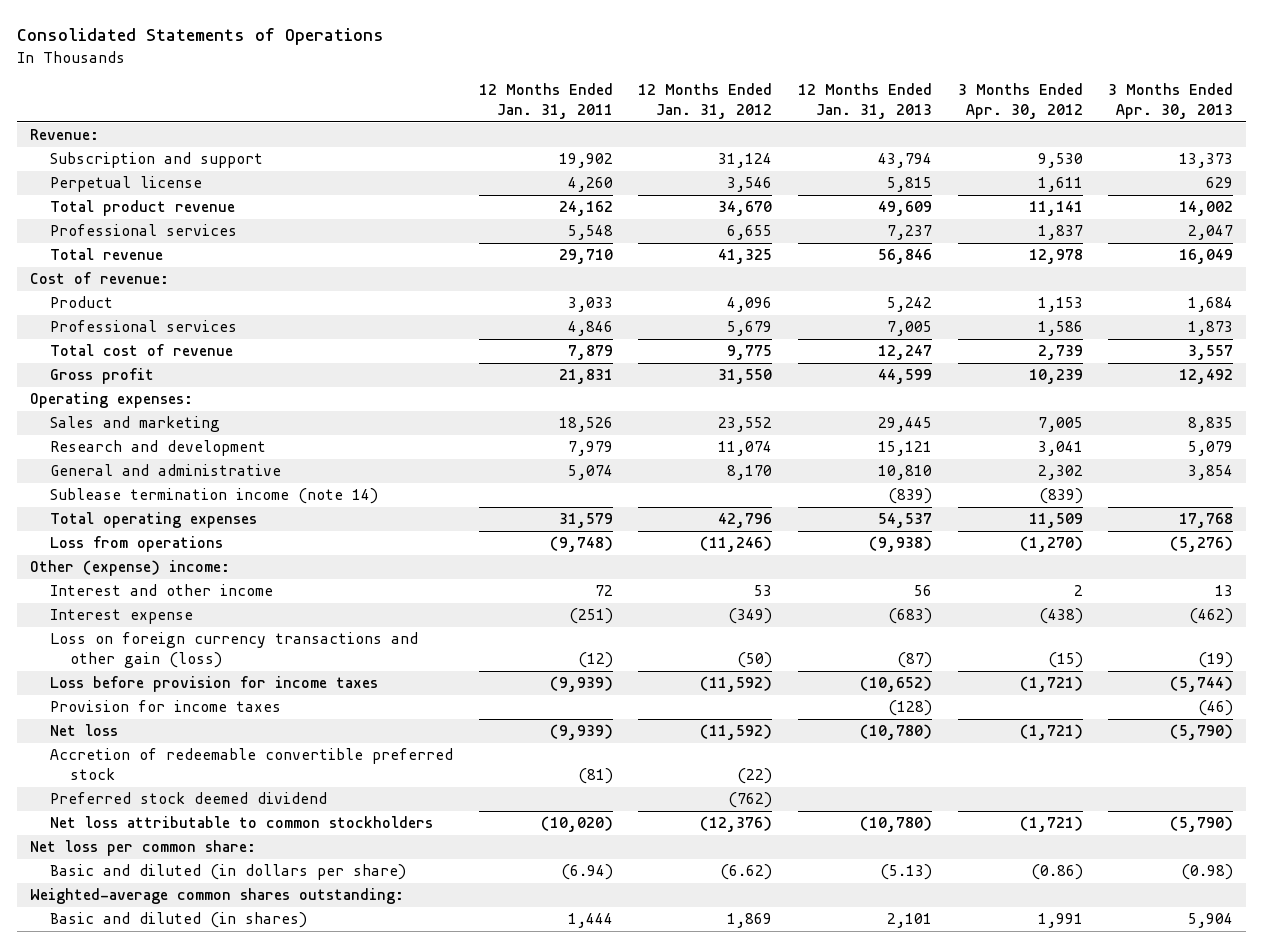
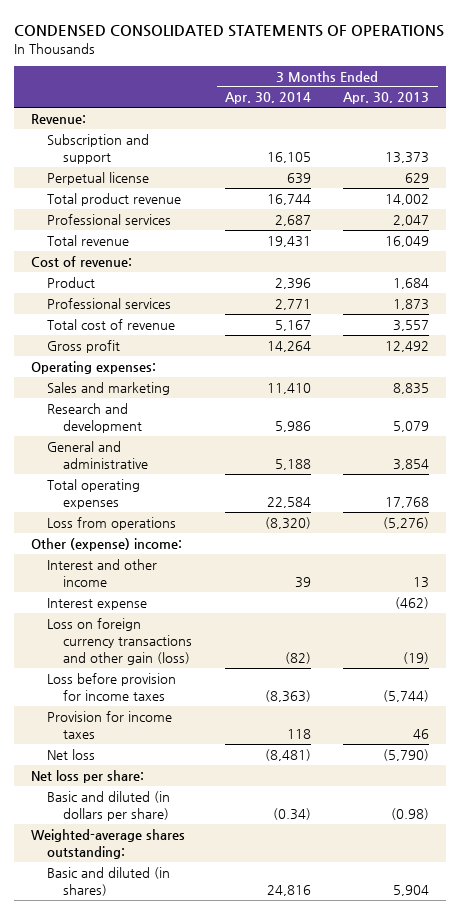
- Consolidated Statements of Operations
+ CONDENSED CONSOLIDATED STATEMENTS OF OPERATIONS
- | 12 Months Ended Jan. 31, 2011 | 12 Months Ended Jan. 31, 2012 | 12 Months Ended Jan. 31, 2013 | 3 Months Ended Apr. 30, 2012 | 3 Months Ended Apr. 30, 2013
+ | 3 Months Ended Apr. 30, 2014 | 3 Months Ended Apr. 30, 2013
- Sublease termination income (note 14) | | | (839) | (839) |
- Provision for income taxes | | | (128) | | (46)
+ Provision for income taxes | 118 | 46
- Accretion of redeemable convertible preferred stock | (81) | (22) | | |
- Preferred stock deemed dividend | | (762) | | |
- Net loss attributable to common stockholders | (10,020) | (12,376) | (10,780) | (1,721) | (5,790)
- Net loss per common share:
+ Net loss per share:
- Weighted-average common shares outstanding:
+ Weighted-average shares outstanding:

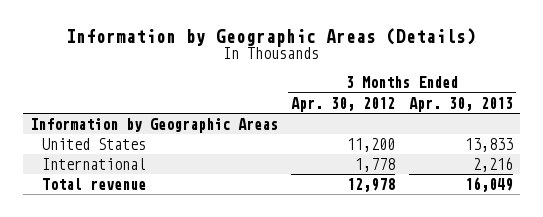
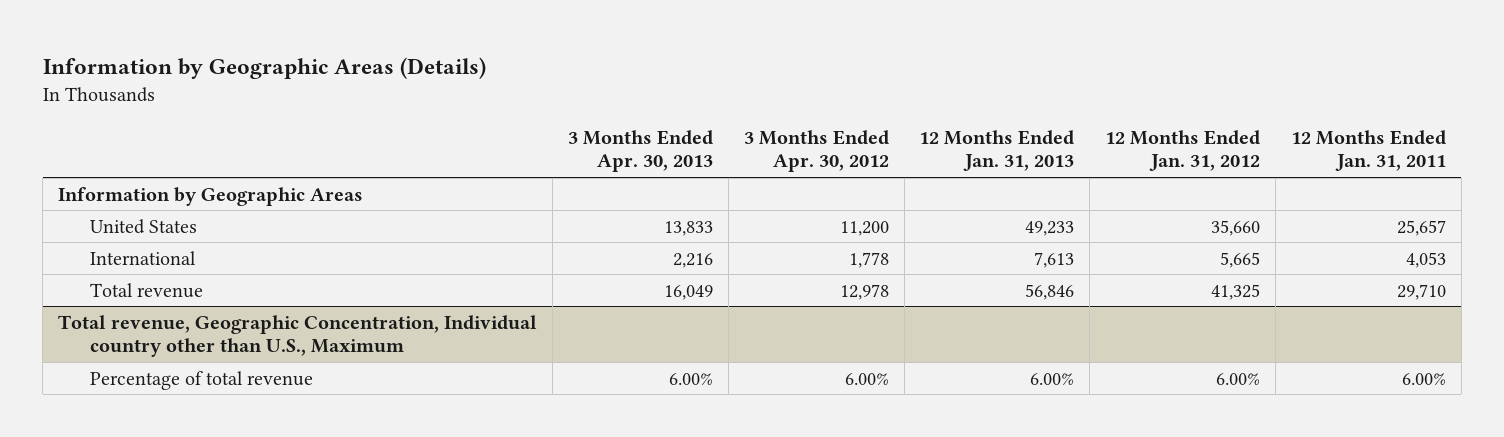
- | 3 Months Ended Apr. 30, 2012 | 3 Months Ended Apr. 30, 2013
+ | 3 Months Ended Apr. 30, 2013 | 3 Months Ended Apr. 30, 2012 | 12 Months Ended Jan. 31, 2013 | 12 Months Ended Jan. 31, 2012 | 12 Months Ended Jan. 31, 2011
+ Total revenue, Geographic Concentration, Individual country other than U.S., Maximum
+ Percentage of total revenue | 6.00% | 6.00% | 6.00% | 6.00% | 6.00%

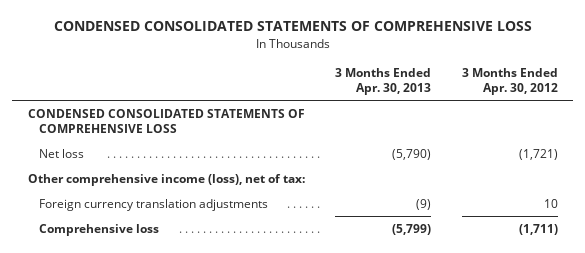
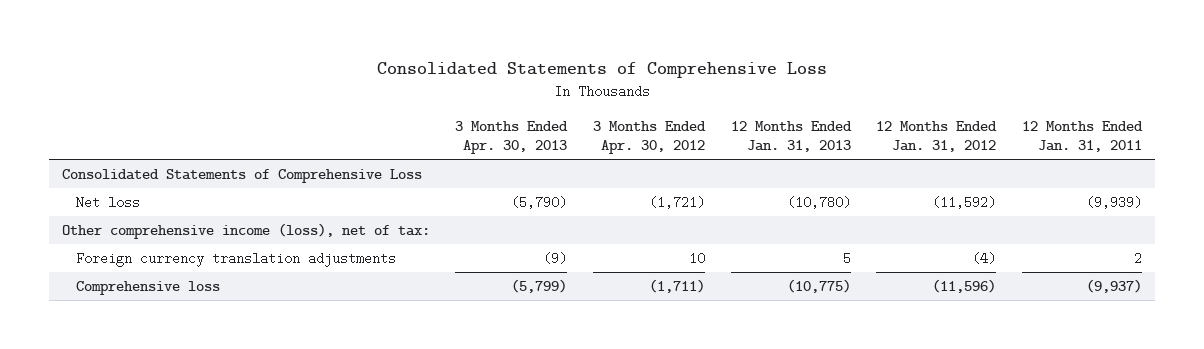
- CONDENSED CONSOLIDATED STATEMENTS OF COMPREHENSIVE LOSS
+ Consolidated Statements of Comprehensive Loss
- | 3 Months Ended Apr. 30, 2013 | 3 Months Ended Apr. 30, 2012
+ | 3 Months Ended Apr. 30, 2013 | 3 Months Ended Apr. 30, 2012 | 12 Months Ended Jan. 31, 2013 | 12 Months Ended Jan. 31, 2012 | 12 Months Ended Jan. 31, 2011
- CONDENSED CONSOLIDATED STATEMENTS OF COMPREHENSIVE LOSS
+ Consolidated Statements of Comprehensive Loss

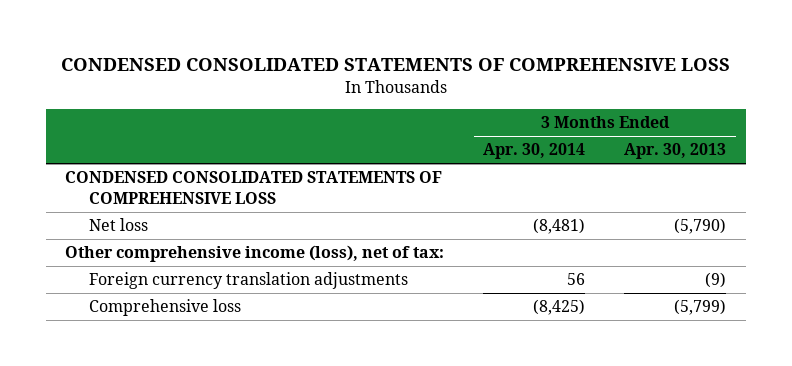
- Consolidated Statements of Comprehensive Loss
+ CONDENSED CONSOLIDATED STATEMENTS OF COMPREHENSIVE LOSS
- | 3 Months Ended Apr. 30, 2013 | 3 Months Ended Apr. 30, 2012 | 12 Months Ended Jan. 31, 2013 | 12 Months Ended Jan. 31, 2012 | 12 Months Ended Jan. 31, 2011
+ | 3 Months Ended Apr. 30, 2014 | 3 Months Ended Apr. 30, 2013
- Consolidated Statements of Comprehensive Loss
+ CONDENSED CONSOLIDATED STATEMENTS OF COMPREHENSIVE LOSS

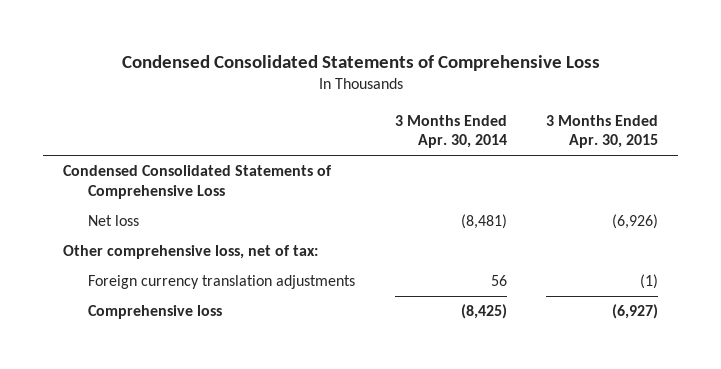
- CONDENSED CONSOLIDATED STATEMENTS OF COMPREHENSIVE LOSS
+ Condensed Consolidated Statements of Comprehensive Loss
- | 3 Months Ended Apr. 30, 2014 | 3 Months Ended Apr. 30, 2013
+ | 3 Months Ended Apr. 30, 2014 | 3 Months Ended Apr. 30, 2015
- CONDENSED CONSOLIDATED STATEMENTS OF COMPREHENSIVE LOSS
+ Condensed Consolidated Statements of Comprehensive Loss
- Other comprehensive income (loss), net of tax:
+ Other comprehensive loss, net of tax:

